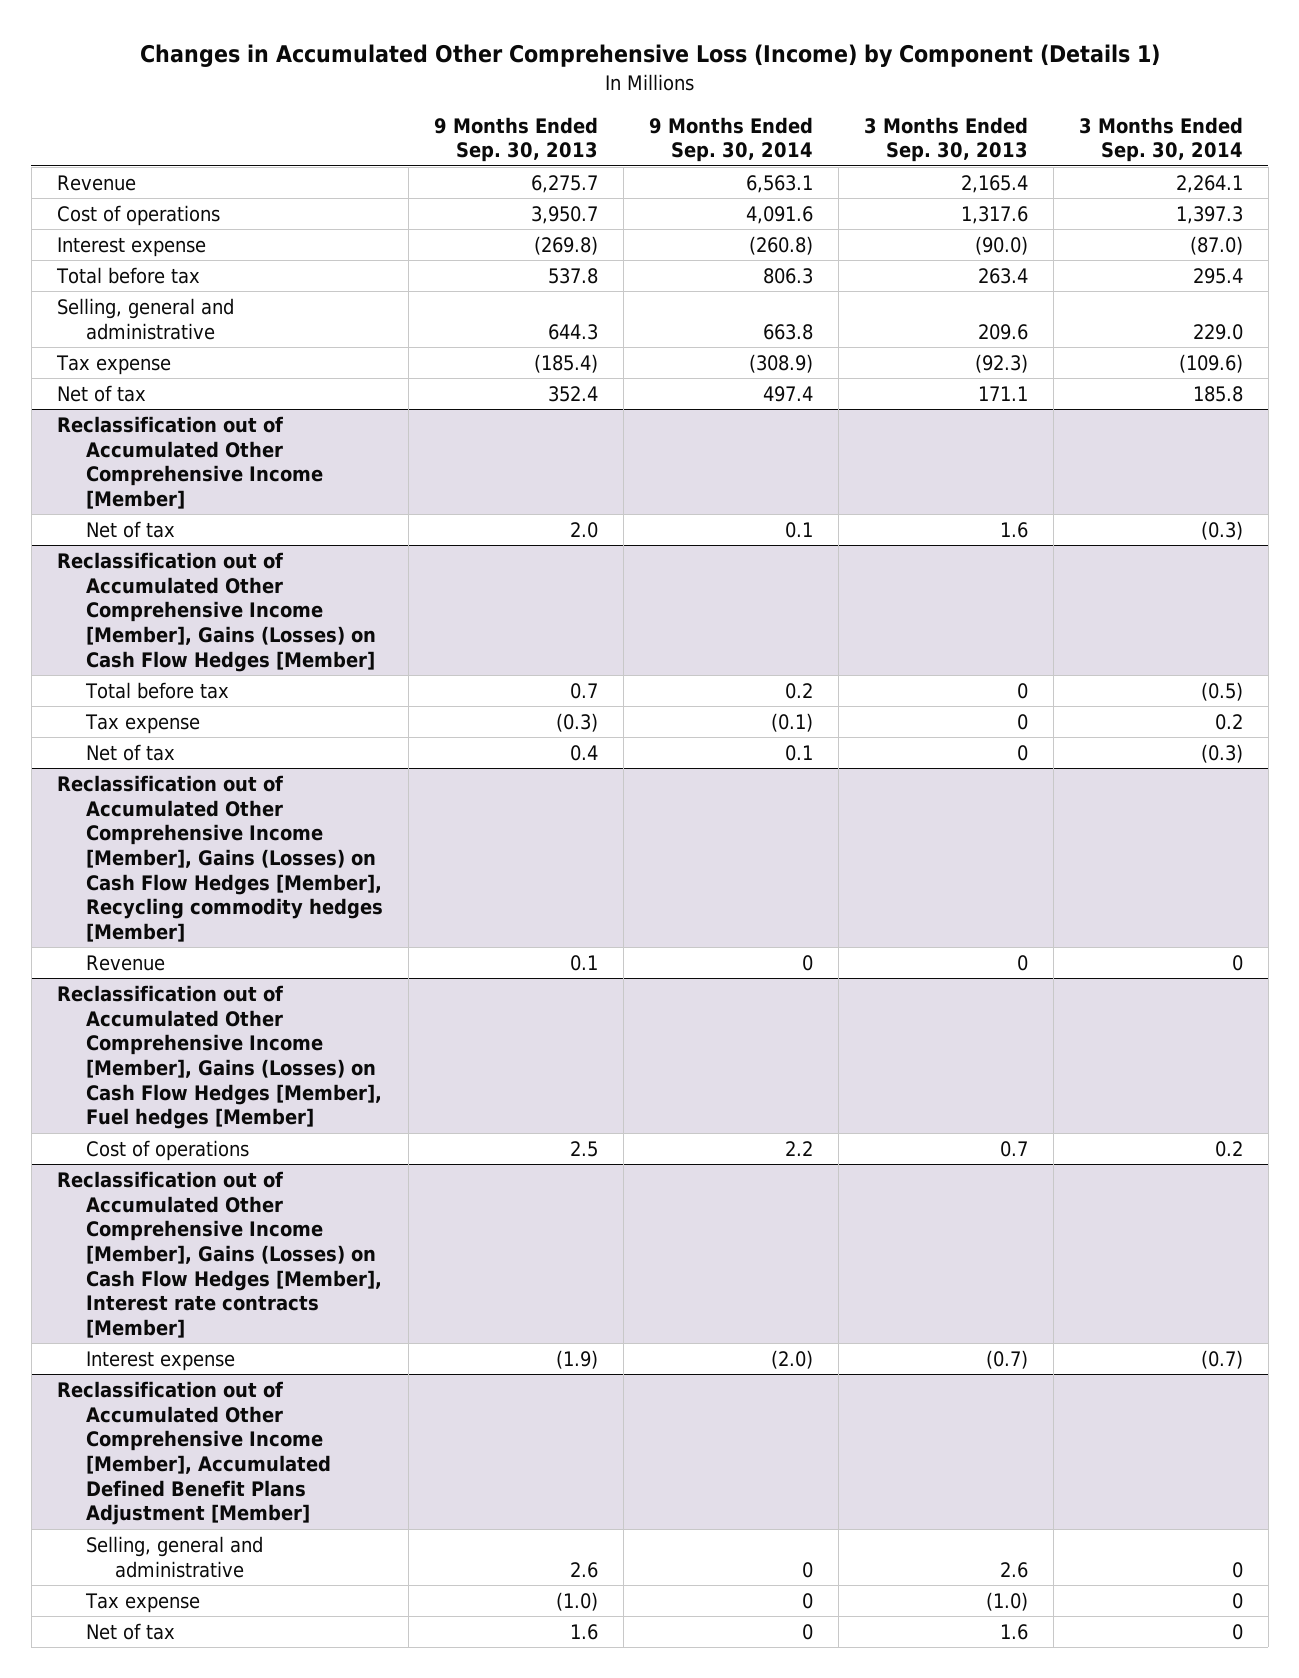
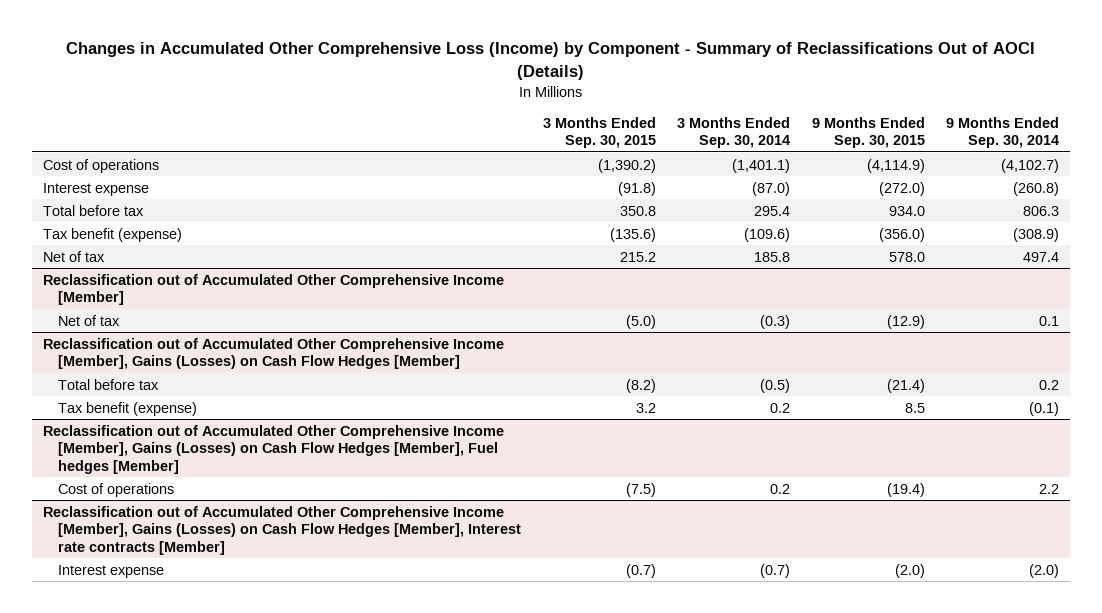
- Changes in Accumulated Other Comprehensive Loss (Income) by Component (Details 1)
+ Changes in Accumulated Other Comprehensive Loss (Income) by Component - Summary of Reclassifications Out of AOCI (Details)
- | 9 Months Ended Sep. 30, 2013 | 9 Months Ended Sep. 30, 2014 | 3 Months Ended Sep. 30, 2013 | 3 Months Ended Sep. 30, 2014
+ | 3 Months Ended Sep. 30, 2015 | 3 Months Ended Sep. 30, 2014 | 9 Months Ended Sep. 30, 2015 | 9 Months Ended Sep. 30, 2014
- Revenue | 6,275.7 | 6,563.1 | 2,165.4 | 2,264.1
- Cost of operations | 3,950.7 | 4,091.6 | 1,317.6 | 1,397.3
+ Cost of operations | (1,390.2) | (1,401.1) | (4,114.9) | (4,102.7)
- Selling, general and administrative | 644.3 | 663.8 | 209.6 | 229.0
- Tax expense | (185.4) | (308.9) | (92.3) | (109.6)
+ Tax benefit (expense) | (135.6) | (109.6) | (356.0) | (308.9)
@ Reclassification out of Accumulated Other Comprehensive Income [Member], Gains (Losses) on Cash Flow Hedges [Member]
- Tax expense | (0.3) | (0.1) | 0 | 0.2
- Net of tax | 0.4 | 0.1 | 0 | (0.3)
- Reclassification out of Accumulated Other Comprehensive Income [Member], Gains (Losses) on Cash Flow Hedges [Member], Recycling commodity hedges [Member]
- Revenue | 0.1 | 0 | 0 | 0
@ Reclassification out of Accumulated Other Comprehensive Income [Member], Gains (Losses) on Cash Flow Hedges [Member]
+ Tax benefit (expense) | 3.2 | 0.2 | 8.5 | (0.1)
- Reclassification out of Accumulated Other Comprehensive Income [Member], Accumulated Defined Benefit Plans Adjustment [Member]
- Selling, general and administrative | 2.6 | 0 | 2.6 | 0
- Tax expense | (1.0) | 0 | (1.0) | 0
- Net of tax | 1.6 | 0 | 1.6 | 0

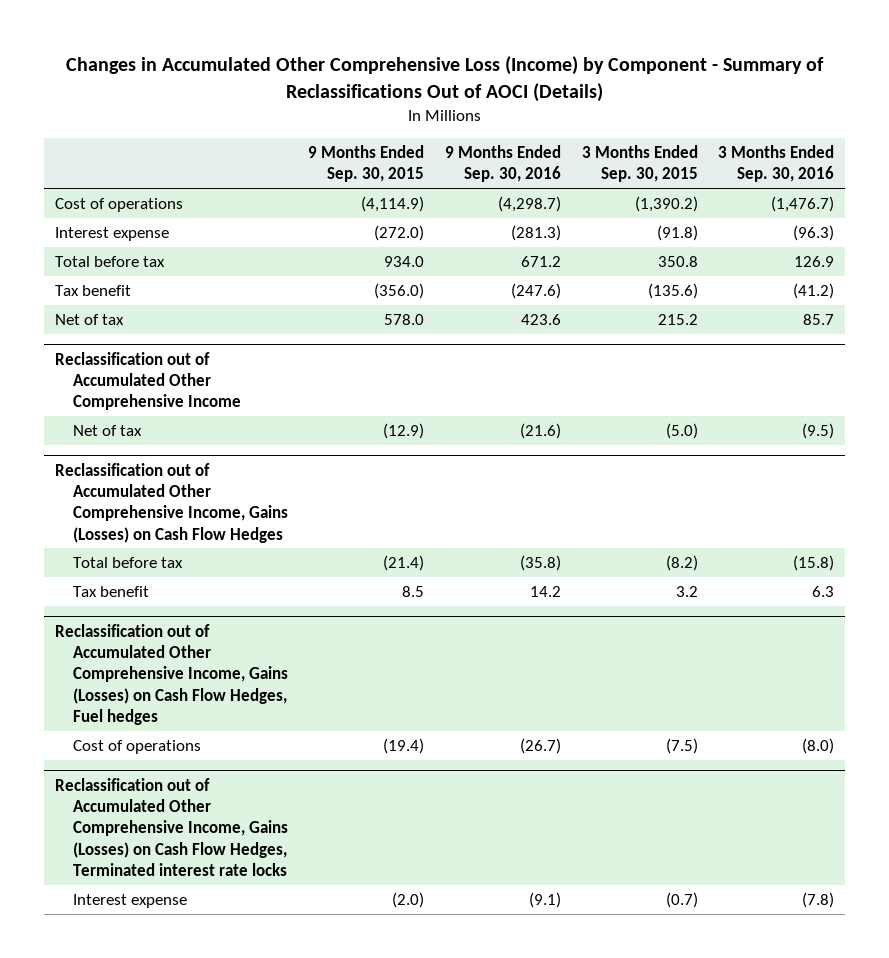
- | 3 Months Ended Sep. 30, 2015 | 3 Months Ended Sep. 30, 2014 | 9 Months Ended Sep. 30, 2015 | 9 Months Ended Sep. 30, 2014
+ | 9 Months Ended Sep. 30, 2015 | 9 Months Ended Sep. 30, 2016 | 3 Months Ended Sep. 30, 2015 | 3 Months Ended Sep. 30, 2016
- Tax benefit (expense) | (135.6) | (109.6) | (356.0) | (308.9)
+ Tax benefit | (356.0) | (247.6) | (135.6) | (41.2)
- Reclassification out of Accumulated Other Comprehensive Income [Member]
+ Reclassification out of Accumulated Other Comprehensive Income
- Reclassification out of Accumulated Other Comprehensive Income [Member], Gains (Losses) on Cash Flow Hedges [Member]
+ Reclassification out of Accumulated Other Comprehensive Income, Gains (Losses) on Cash Flow Hedges
- Tax benefit (expense) | 3.2 | 0.2 | 8.5 | (0.1)
- Reclassification out of Accumulated Other Comprehensive Income [Member], Gains (Losses) on Cash Flow Hedges [Member], Fuel hedges [Member]
+ Tax benefit | 8.5 | 14.2 | 3.2 | 6.3
+ Reclassification out of Accumulated Other Comprehensive Income, Gains (Losses) on Cash Flow Hedges, Fuel hedges
- Reclassification out of Accumulated Other Comprehensive Income [Member], Gains (Losses) on Cash Flow Hedges [Member], Interest rate contracts [Member]
+ Reclassification out of Accumulated Other Comprehensive Income, Gains (Losses) on Cash Flow Hedges, Terminated interest rate locks

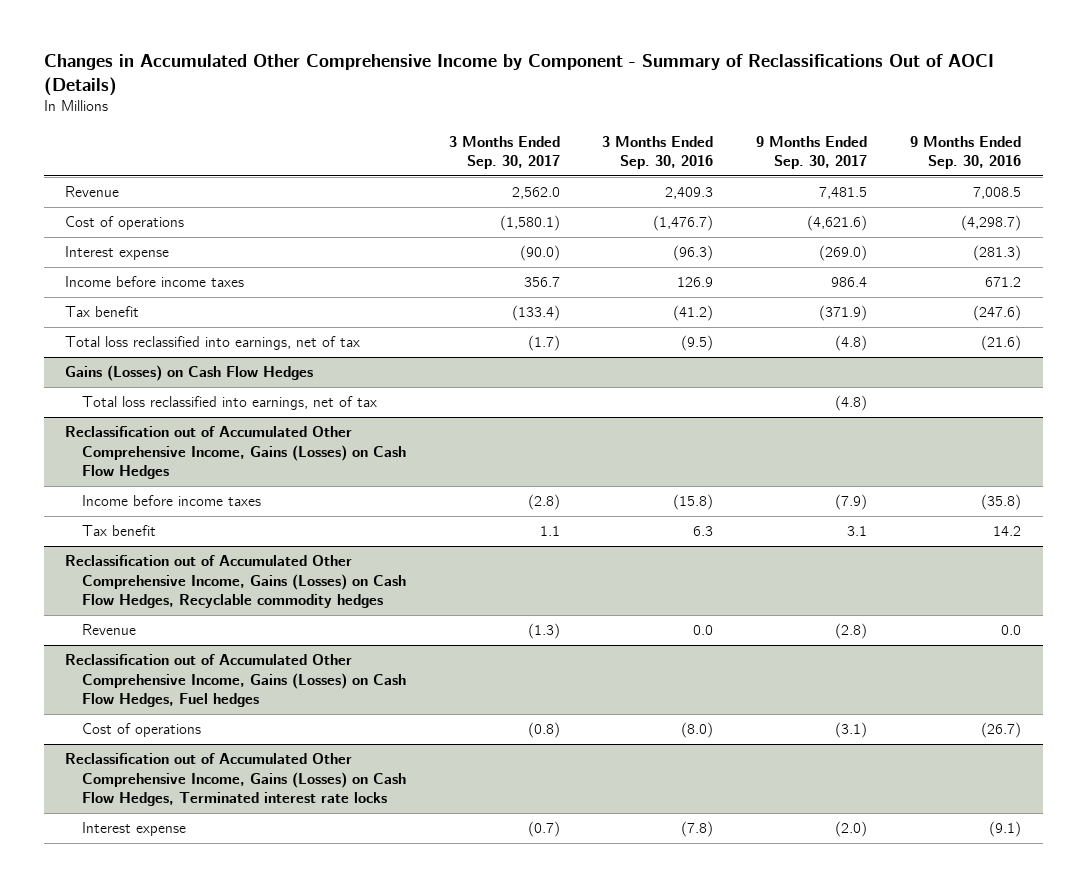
- Changes in Accumulated Other Comprehensive Loss (Income) by Component - Summary of Reclassifications Out of AOCI (Details)
+ Changes in Accumulated Other Comprehensive Income by Component - Summary of Reclassifications Out of AOCI (Details)
- | 9 Months Ended Sep. 30, 2015 | 9 Months Ended Sep. 30, 2016 | 3 Months Ended Sep. 30, 2015 | 3 Months Ended Sep. 30, 2016
+ | 3 Months Ended Sep. 30, 2017 | 3 Months Ended Sep. 30, 2016 | 9 Months Ended Sep. 30, 2017 | 9 Months Ended Sep. 30, 2016
+ Revenue | 2,562.0 | 2,409.3 | 7,481.5 | 7,008.5
- Total before tax | 934.0 | 671.2 | 350.8 | 126.9
+ Income before income taxes | 356.7 | 126.9 | 986.4 | 671.2
- Net of tax | 578.0 | 423.6 | 215.2 | 85.7
- Reclassification out of Accumulated Other Comprehensive Income
- Net of tax | (12.9) | (21.6) | (5.0) | (9.5)
+ Total loss reclassified into earnings, net of tax | (1.7) | (9.5) | (4.8) | (21.6)
+ Gains (Losses) on Cash Flow Hedges
+ Total loss reclassified into earnings, net of tax | | | (4.8) |
@ Reclassification out of Accumulated Other Comprehensive Income, Gains (Losses) on Cash Flow Hedges
- Total before tax | (21.4) | (35.8) | (8.2) | (15.8)
+ Income before income taxes | (2.8) | (15.8) | (7.9) | (35.8)
+ Reclassification out of Accumulated Other Comprehensive Income, Gains (Losses) on Cash Flow Hedges, Recyclable commodity hedges
+ Revenue | (1.3) | 0.0 | (2.8) | 0.0

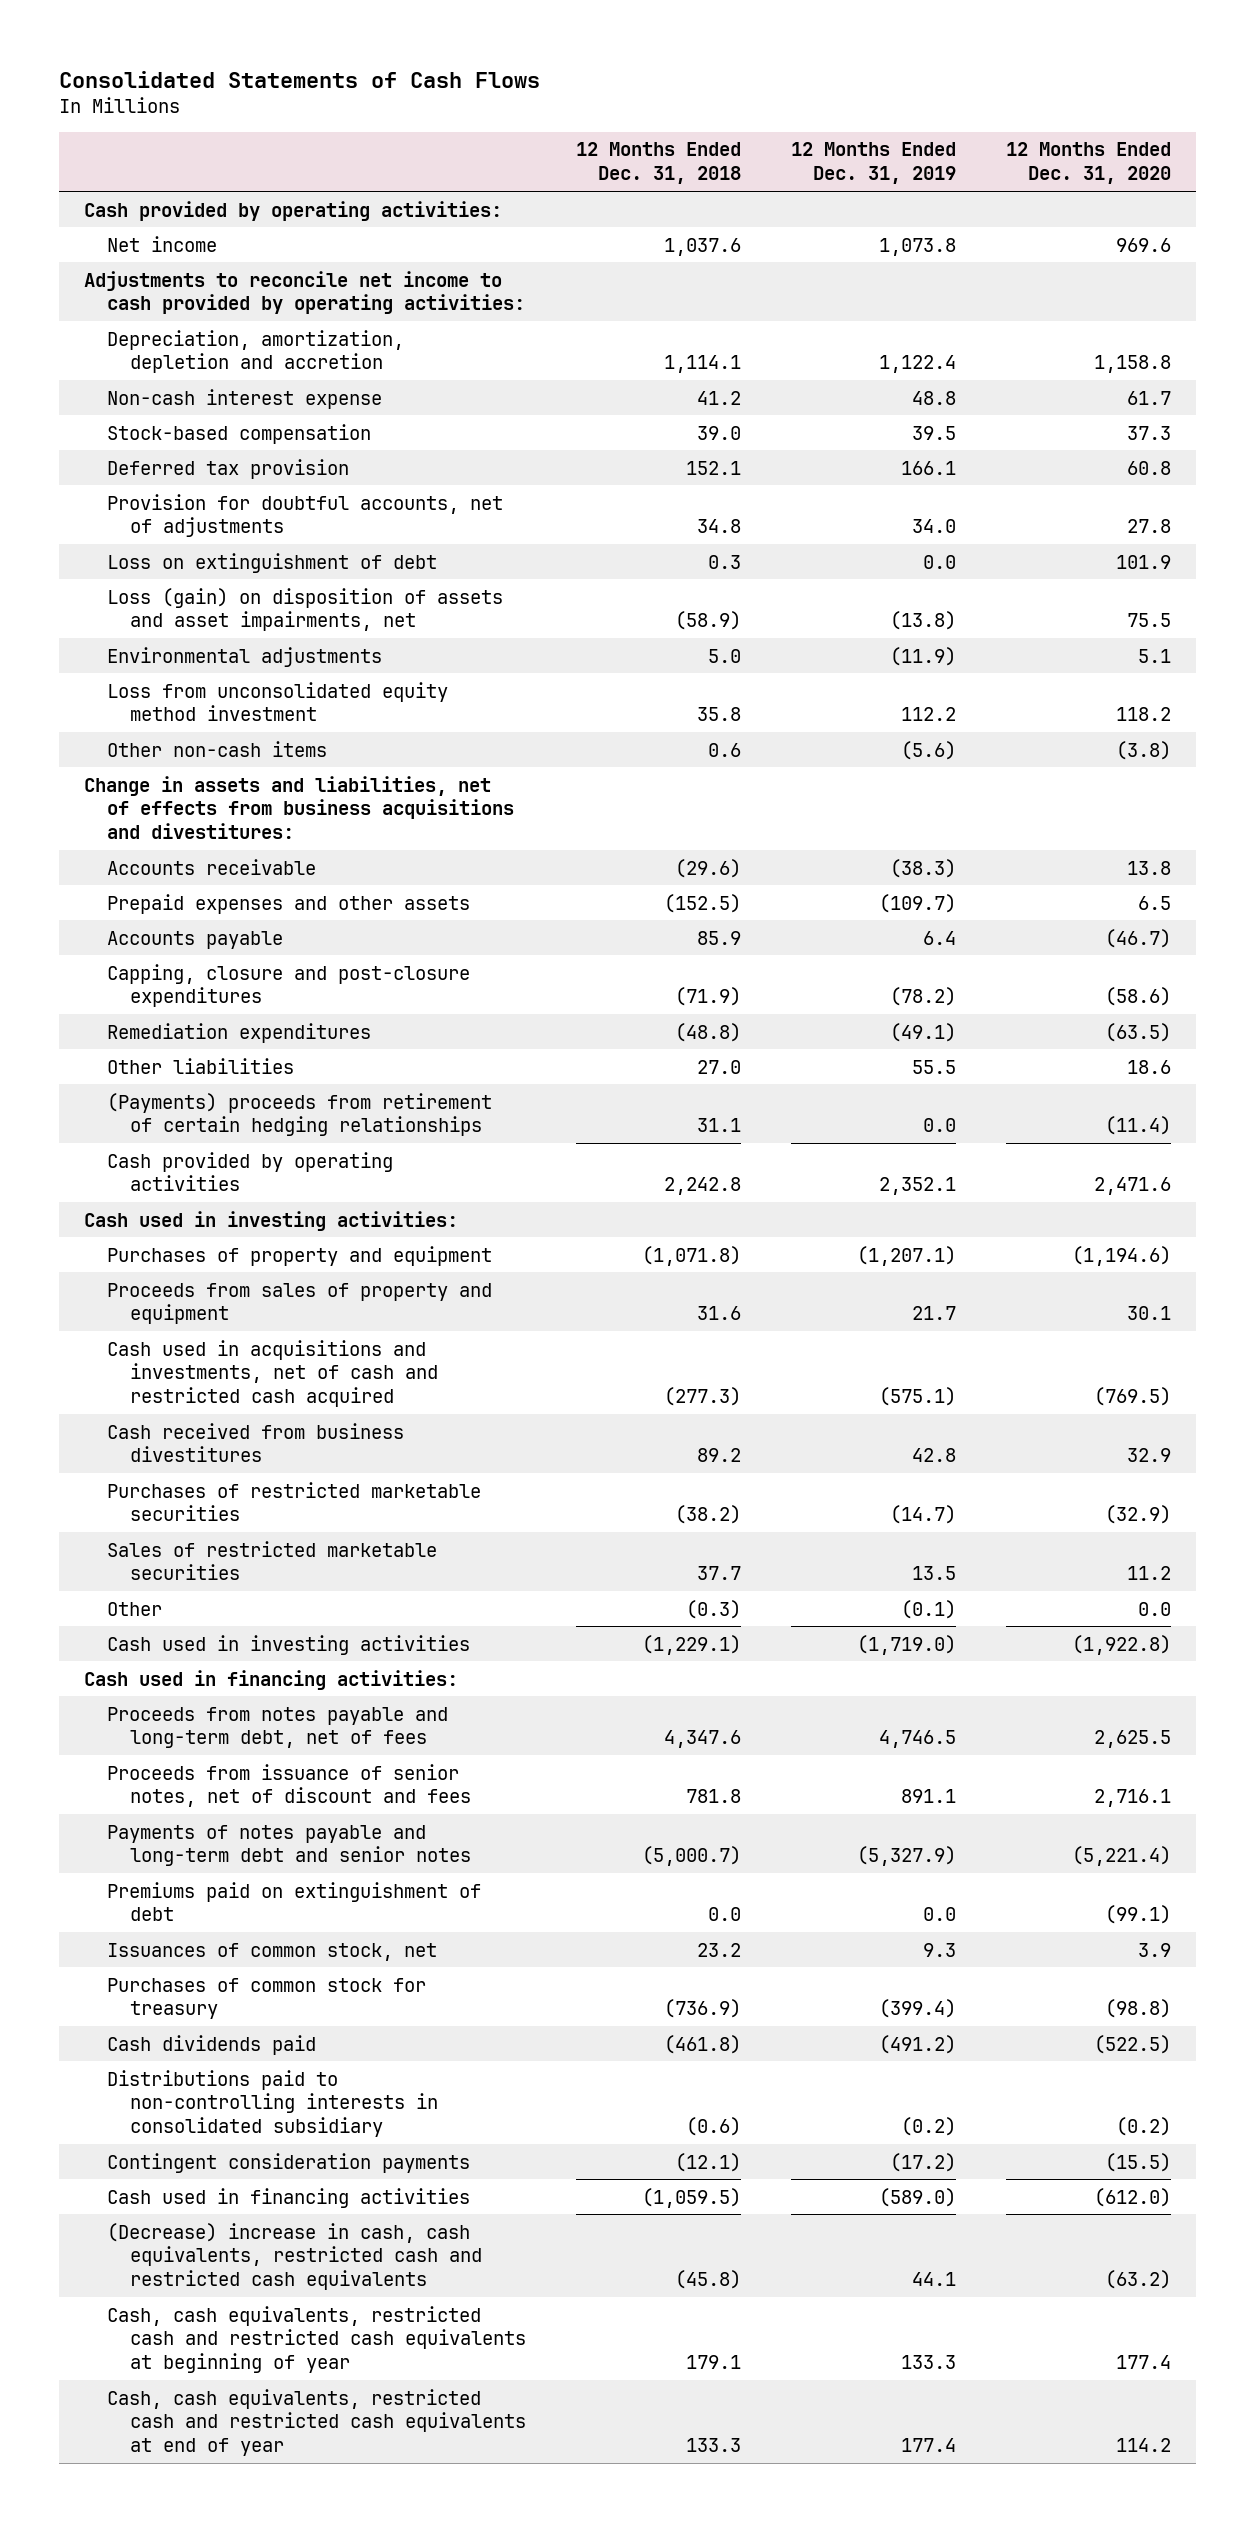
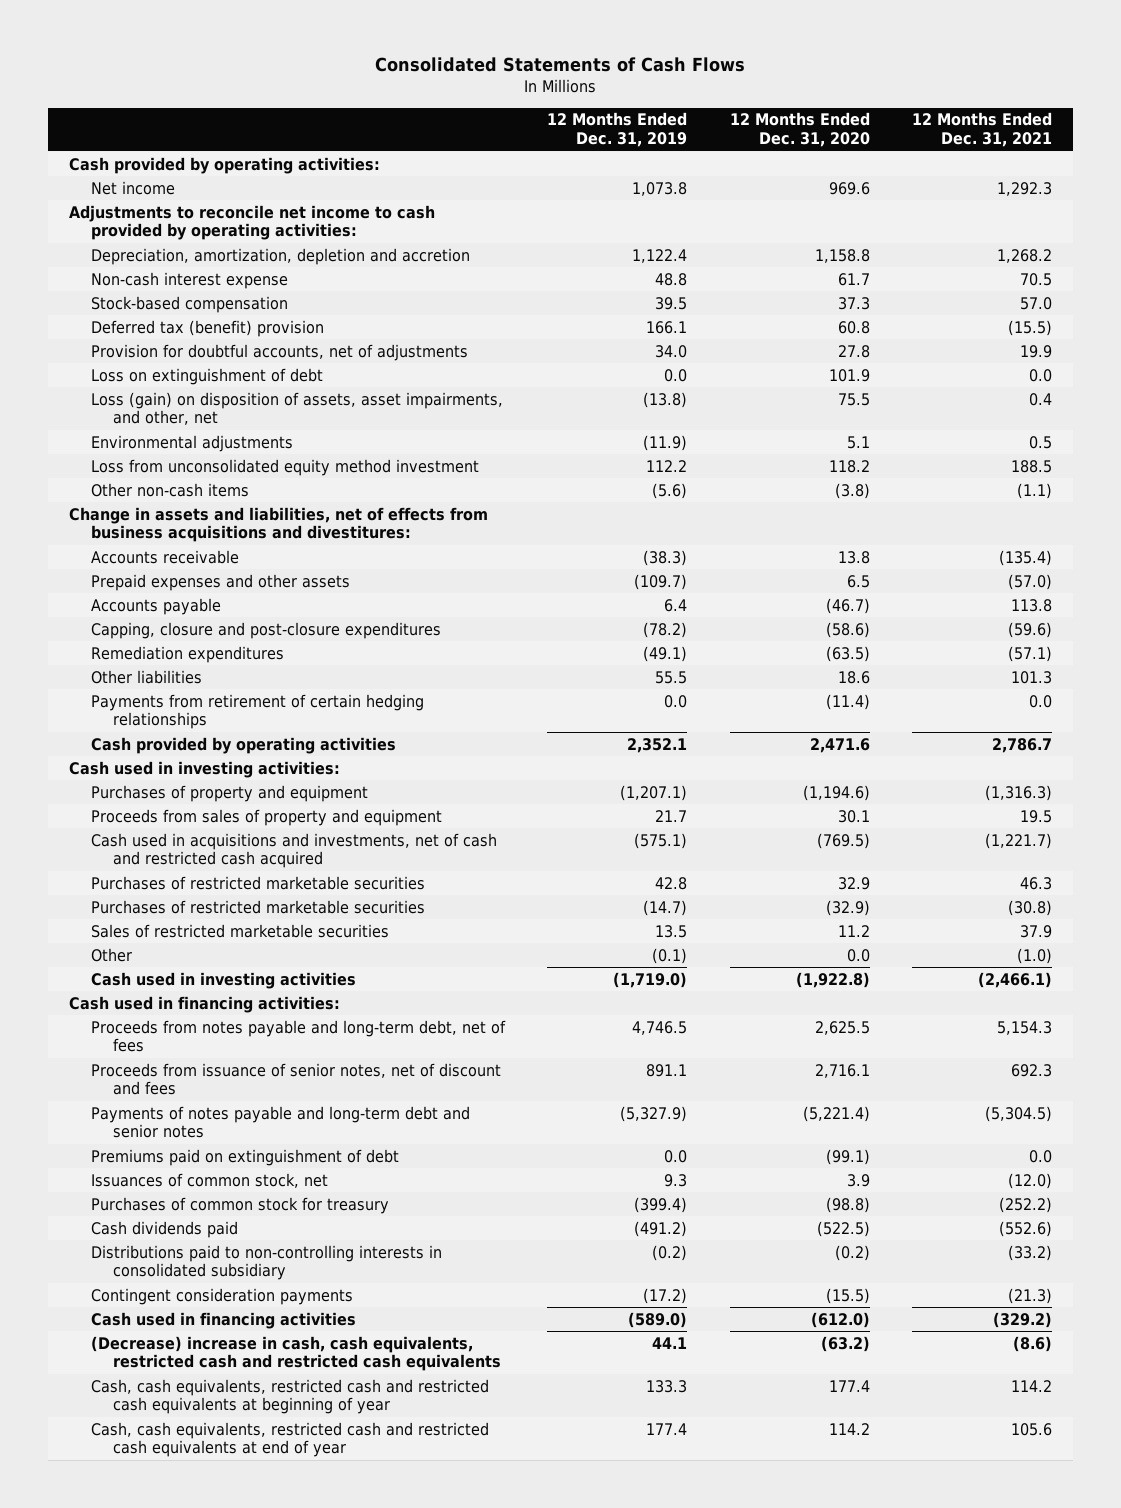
- | 12 Months Ended Dec. 31, 2018 | 12 Months Ended Dec. 31, 2019 | 12 Months Ended Dec. 31, 2020
+ | 12 Months Ended Dec. 31, 2019 | 12 Months Ended Dec. 31, 2020 | 12 Months Ended Dec. 31, 2021
- Deferred tax provision | 152.1 | 166.1 | 60.8
+ Deferred tax (benefit) provision | 166.1 | 60.8 | (15.5)
- Loss (gain) on disposition of assets and asset impairments, net | (58.9) | (13.8) | 75.5
+ Loss (gain) on disposition of assets, asset impairments, and other, net | (13.8) | 75.5 | 0.4
- (Payments) proceeds from retirement of certain hedging relationships | 31.1 | 0.0 | (11.4)
+ Payments from retirement of certain hedging relationships | 0.0 | (11.4) | 0.0
- Cash received from business divestitures | 89.2 | 42.8 | 32.9
+ Purchases of restricted marketable securities | 42.8 | 32.9 | 46.3

